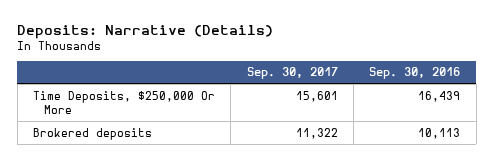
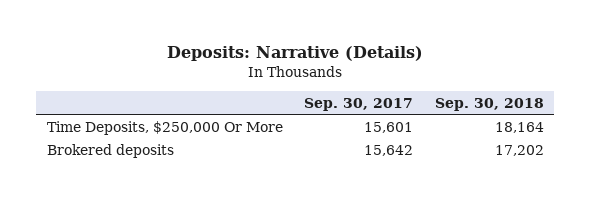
- | Sep. 30, 2017 | Sep. 30, 2016
+ | Sep. 30, 2017 | Sep. 30, 2018
- Brokered deposits | 11,322 | 10,113
+ Brokered deposits | 15,642 | 17,202

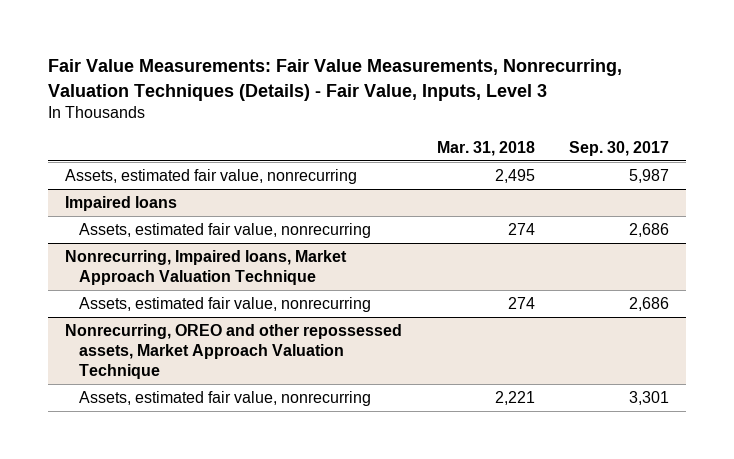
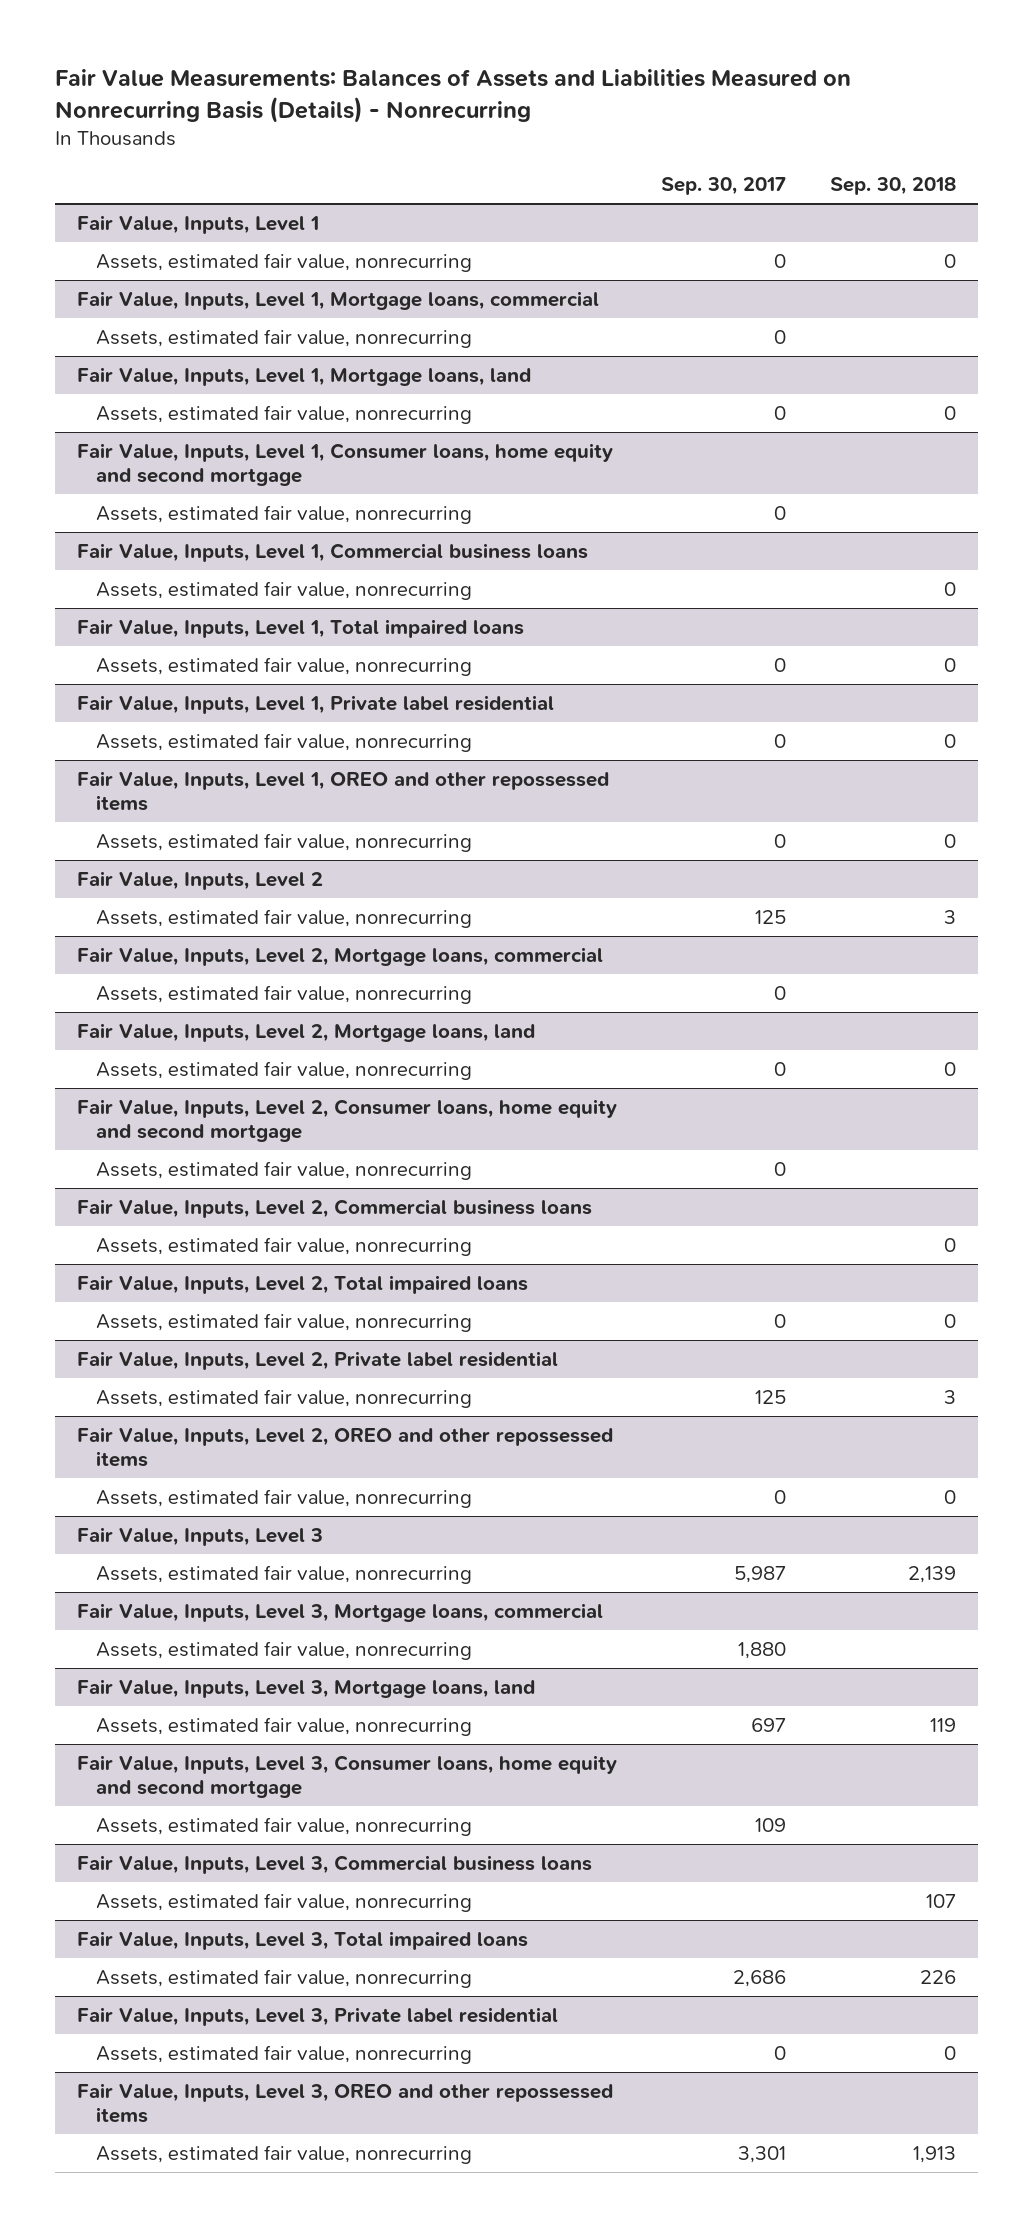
- Fair Value Measurements: Fair Value Measurements, Nonrecurring, Valuation Techniques (Details) - Fair Value, Inputs, Level 3
+ Fair Value Measurements: Balances of Assets and Liabilities Measured on Nonrecurring Basis (Details) - Nonrecurring
- | Mar. 31, 2018 | Sep. 30, 2017
+ | Sep. 30, 2017 | Sep. 30, 2018
+ Fair Value, Inputs, Level 1
+ Assets, estimated fair value, nonrecurring | 0 | 0
+ Fair Value, Inputs, Level 1, Mortgage loans, commercial
+ Assets, estimated fair value, nonrecurring | 0 |
+ Fair Value, Inputs, Level 1, Mortgage loans, land
+ Assets, estimated fair value, nonrecurring | 0 | 0
+ Fair Value, Inputs, Level 1, Consumer loans, home equity and second mortgage
+ Assets, estimated fair value, nonrecurring | 0 |
+ Fair Value, Inputs, Level 1, Commercial business loans
+ Assets, estimated fair value, nonrecurring | | 0
+ Fair Value, Inputs, Level 1, Total impaired loans
+ Assets, estimated fair value, nonrecurring | 0 | 0
+ Fair Value, Inputs, Level 1, Private label residential
+ Assets, estimated fair value, nonrecurring | 0 | 0
+ Fair Value, Inputs, Level 1, OREO and other repossessed items
+ Assets, estimated fair value, nonrecurring | 0 | 0
+ Fair Value, Inputs, Level 2
+ Assets, estimated fair value, nonrecurring | 125 | 3
+ Fair Value, Inputs, Level 2, Mortgage loans, commercial
+ Assets, estimated fair value, nonrecurring | 0 |
+ Fair Value, Inputs, Level 2, Mortgage loans, land
+ Assets, estimated fair value, nonrecurring | 0 | 0
+ Fair Value, Inputs, Level 2, Consumer loans, home equity and second mortgage
+ Assets, estimated fair value, nonrecurring | 0 |
+ Fair Value, Inputs, Level 2, Commercial business loans
+ Assets, estimated fair value, nonrecurring | | 0
+ Fair Value, Inputs, Level 2, Total impaired loans
+ Assets, estimated fair value, nonrecurring | 0 | 0
+ Fair Value, Inputs, Level 2, Private label residential
+ Assets, estimated fair value, nonrecurring | 125 | 3
+ Fair Value, Inputs, Level 2, OREO and other repossessed items
+ Assets, estimated fair value, nonrecurring | 0 | 0
+ Fair Value, Inputs, Level 3
- Impaired loans
- Assets, estimated fair value, nonrecurring | 274 | 2,686
- Nonrecurring, Impaired loans, Market Approach Valuation Technique
+ Fair Value, Inputs, Level 3, Mortgage loans, commercial
+ Assets, estimated fair value, nonrecurring | 1,880 |
+ Fair Value, Inputs, Level 3, Mortgage loans, land
+ Assets, estimated fair value, nonrecurring | 697 | 119
+ Fair Value, Inputs, Level 3, Consumer loans, home equity and second mortgage
+ Assets, estimated fair value, nonrecurring | 109 |
+ Fair Value, Inputs, Level 3, Commercial business loans
+ Assets, estimated fair value, nonrecurring | | 107
+ Fair Value, Inputs, Level 3, Total impaired loans
- Nonrecurring, OREO and other repossessed assets, Market Approach Valuation Technique
+ Fair Value, Inputs, Level 3, Private label residential
+ Assets, estimated fair value, nonrecurring | 0 | 0
+ Fair Value, Inputs, Level 3, OREO and other repossessed items

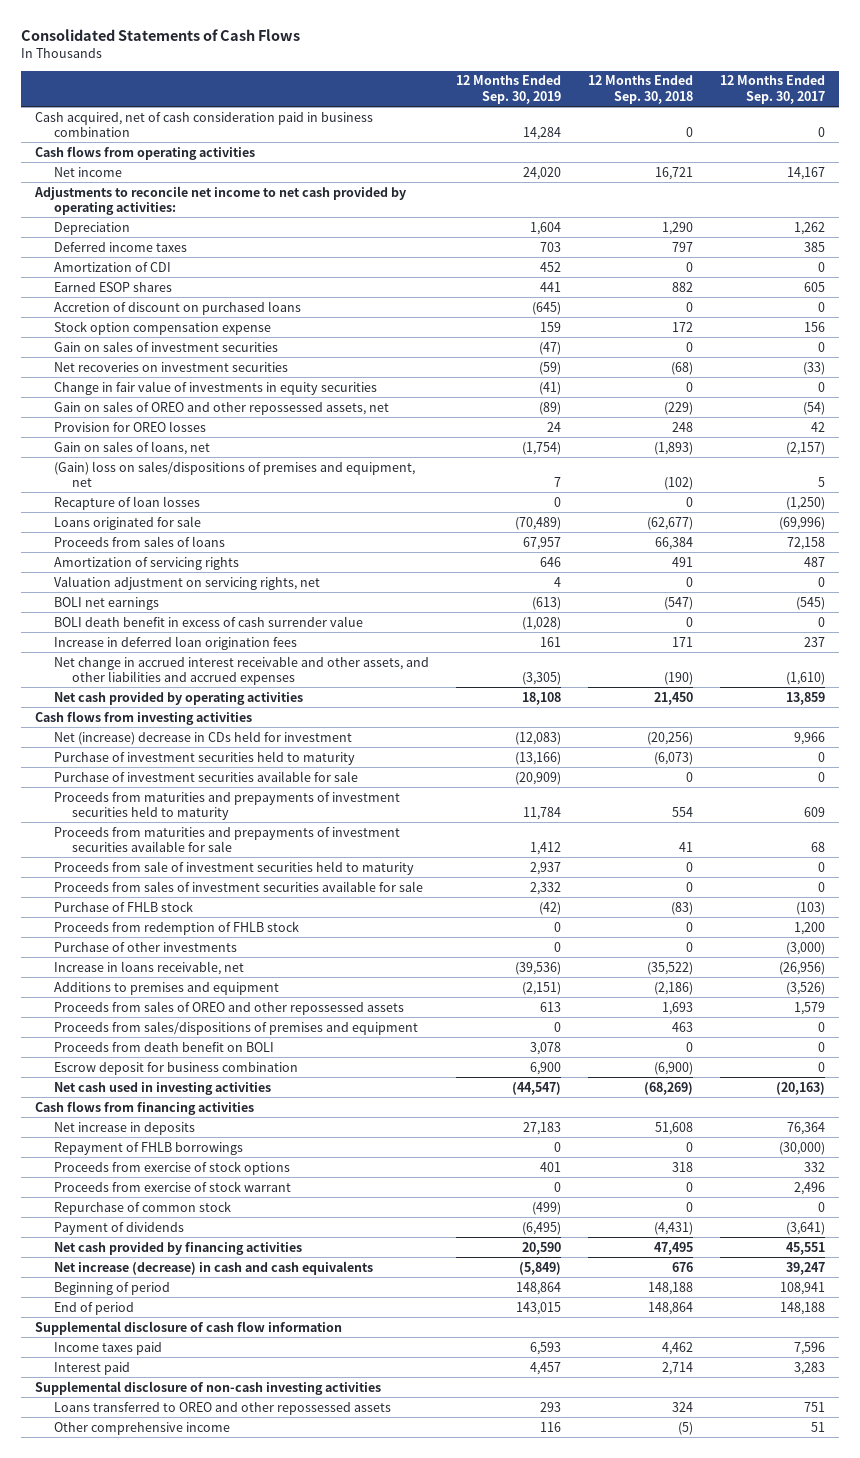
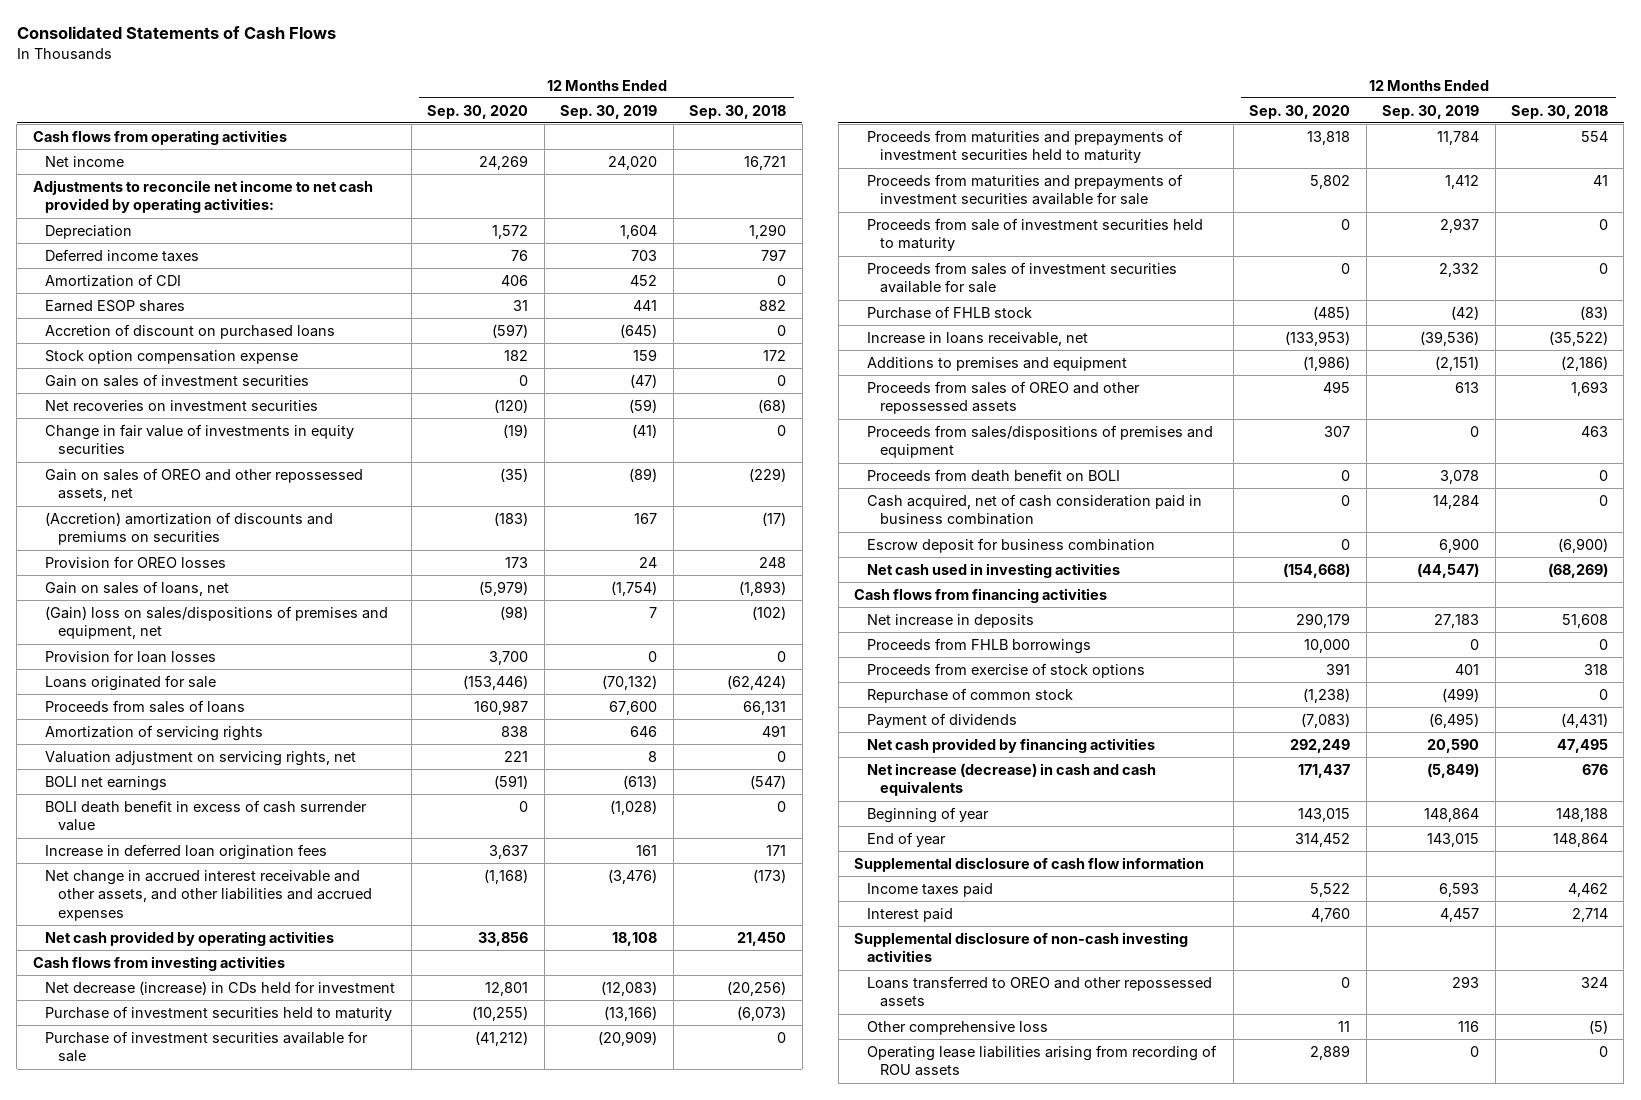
- | 12 Months Ended Sep. 30, 2019 | 12 Months Ended Sep. 30, 2018 | 12 Months Ended Sep. 30, 2017
+ | 12 Months Ended Sep. 30, 2020 | 12 Months Ended Sep. 30, 2019 | 12 Months Ended Sep. 30, 2018
+ (Accretion) amortization of discounts and premiums on securities | (183) | 167 | (17)
- Recapture of loan losses | 0 | 0 | (1,250)
- Loans originated for sale | (70,489) | (62,677) | (69,996)
- Proceeds from sales of loans | 67,957 | 66,384 | 72,158
+ Provision for loan losses | 3,700 | 0 | 0
+ Loans originated for sale | (153,446) | (70,132) | (62,424)
+ Proceeds from sales of loans | 160,987 | 67,600 | 66,131
- Valuation adjustment on servicing rights, net | 4 | 0 | 0
+ Valuation adjustment on servicing rights, net | 221 | 8 | 0
- Net change in accrued interest receivable and other assets, and other liabilities and accrued expenses | (3,305) | (190) | (1,610)
+ Net change in accrued interest receivable and other assets, and other liabilities and accrued expenses | (1,168) | (3,476) | (173)
- Net (increase) decrease in CDs held for investment | (12,083) | (20,256) | 9,966
+ Net decrease (increase) in CDs held for investment | 12,801 | (12,083) | (20,256)
- Proceeds from redemption of FHLB stock | 0 | 0 | 1,200
- Purchase of other investments | 0 | 0 | (3,000)
moved down: Cash acquired, net of cash consideration paid in business combination | 0 | 14,284 | 0
- Repayment of FHLB borrowings | 0 | 0 | (30,000)
+ Proceeds from FHLB borrowings | 10,000 | 0 | 0
- Proceeds from exercise of stock warrant | 0 | 0 | 2,496
- Beginning of period | 148,864 | 148,188 | 108,941
- End of period | 143,015 | 148,864 | 148,188
+ Beginning of year | 143,015 | 148,864 | 148,188
+ End of year | 314,452 | 143,015 | 148,864
- Other comprehensive income | 116 | (5) | 51
+ Other comprehensive loss | 11 | 116 | (5)
+ Operating lease liabilities arising from recording of ROU assets | 2,889 | 0 | 0

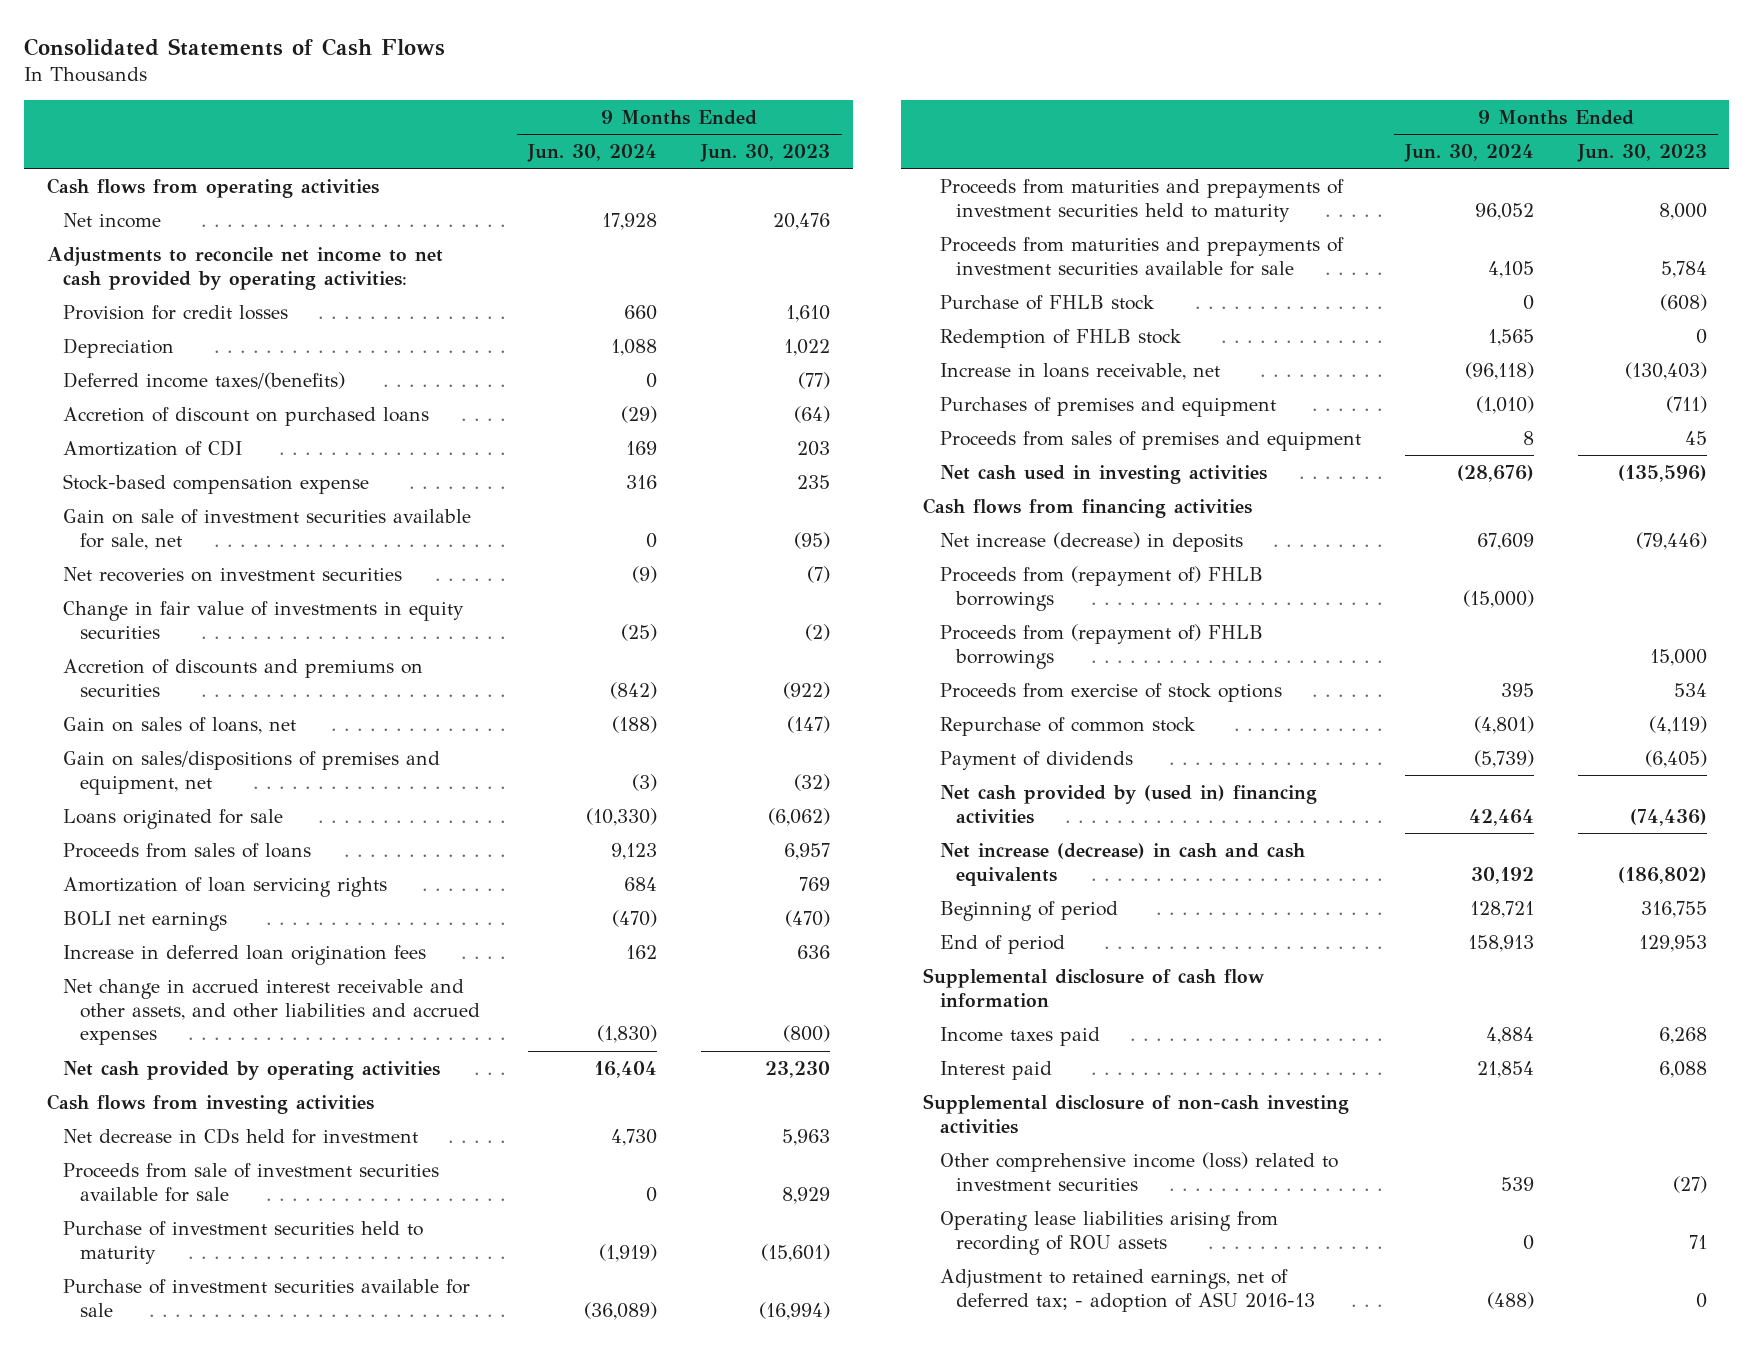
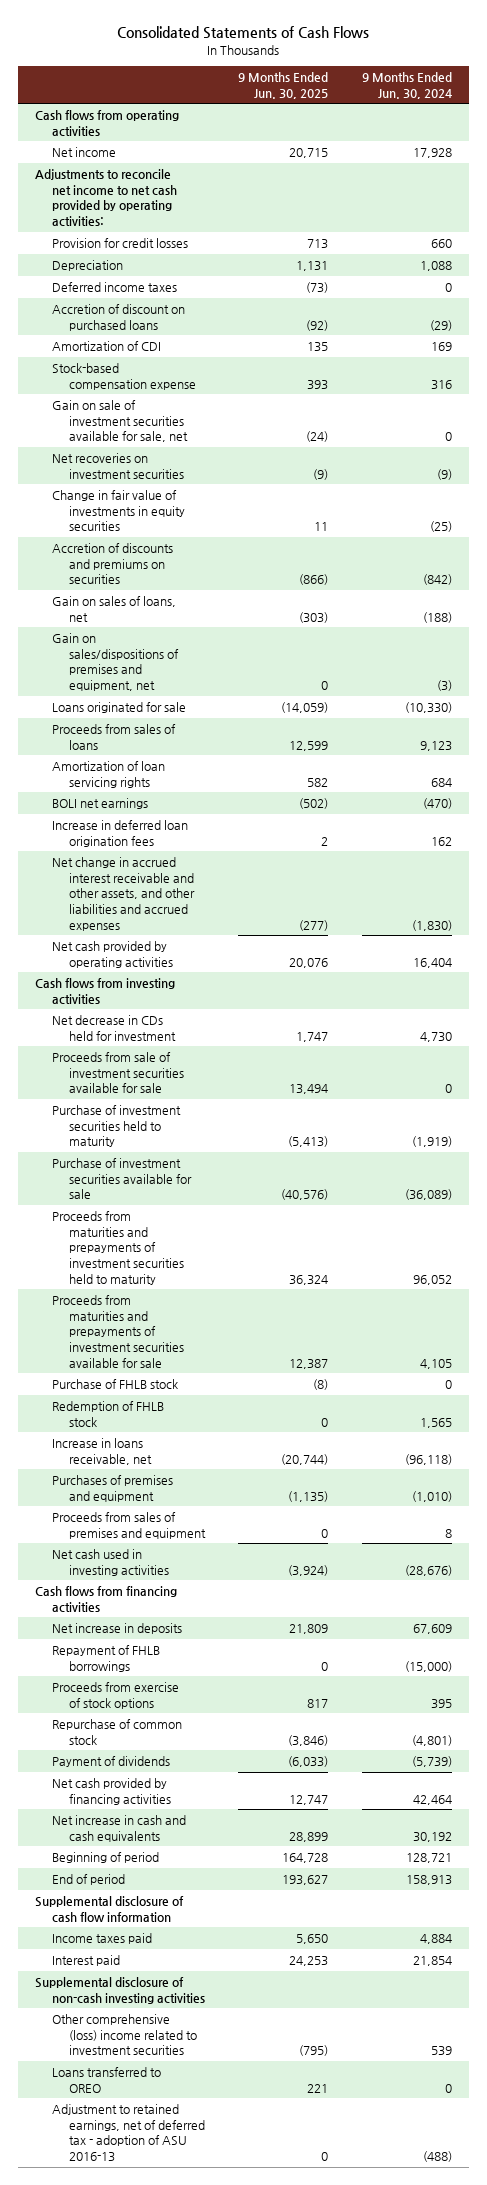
- | 9 Months Ended Jun. 30, 2024 | 9 Months Ended Jun. 30, 2023
+ | 9 Months Ended Jun. 30, 2025 | 9 Months Ended Jun. 30, 2024
- Deferred income taxes/(benefits) | 0 | (77)
+ Deferred income taxes | (73) | 0
- Net increase (decrease) in deposits | 67,609 | (79,446)
- Proceeds from (repayment of) FHLB borrowings | (15,000) |
- Proceeds from (repayment of) FHLB borrowings | | 15,000
+ Net increase in deposits | 21,809 | 67,609
+ Repayment of FHLB borrowings | 0 | (15,000)
- Net cash provided by (used in) financing activities | 42,464 | (74,436)
- Net increase (decrease) in cash and cash equivalents | 30,192 | (186,802)
+ Net cash provided by financing activities | 12,747 | 42,464
+ Net increase in cash and cash equivalents | 28,899 | 30,192
- Other comprehensive income (loss) related to investment securities | 539 | (27)
- Operating lease liabilities arising from recording of ROU assets | 0 | 71
- Adjustment to retained earnings, net of deferred tax; - adoption of ASU 2016-13 | (488) | 0
+ Other comprehensive (loss) income related to investment securities | (795) | 539
+ Loans transferred to OREO | 221 | 0
+ Adjustment to retained earnings, net of deferred tax - adoption of ASU 2016-13 | 0 | (488)

